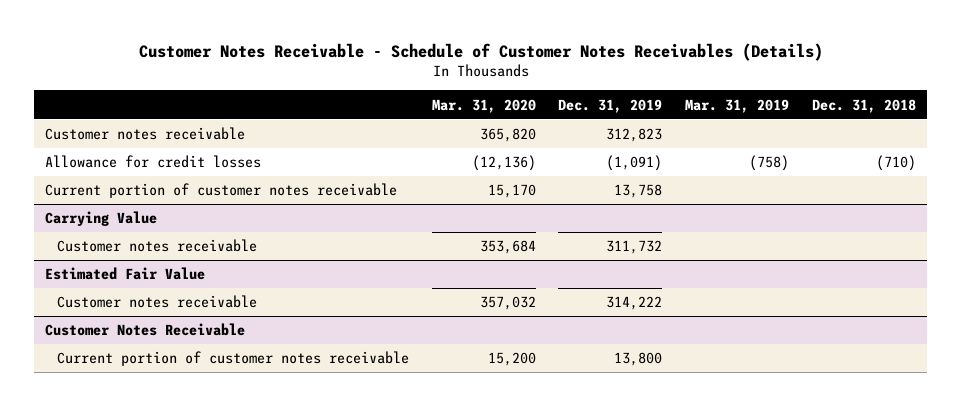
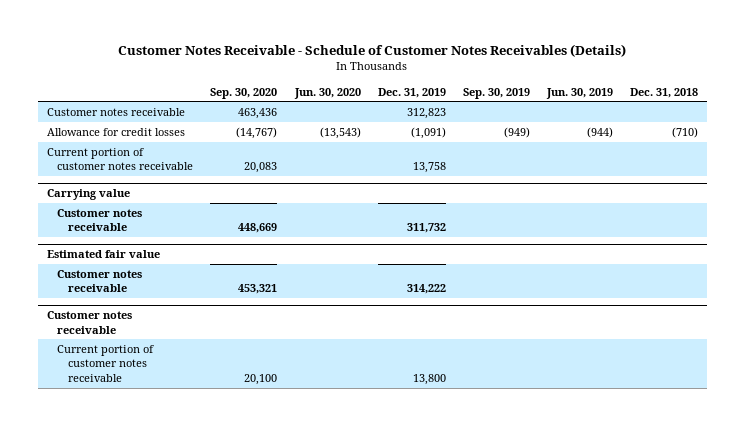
- | Mar. 31, 2020 | Dec. 31, 2019 | Mar. 31, 2019 | Dec. 31, 2018
+ | Sep. 30, 2020 | Jun. 30, 2020 | Dec. 31, 2019 | Sep. 30, 2019 | Jun. 30, 2019 | Dec. 31, 2018
- Carrying Value
+ Carrying value
- Estimated Fair Value
+ Estimated fair value
- Customer Notes Receivable
+ Customer notes receivable

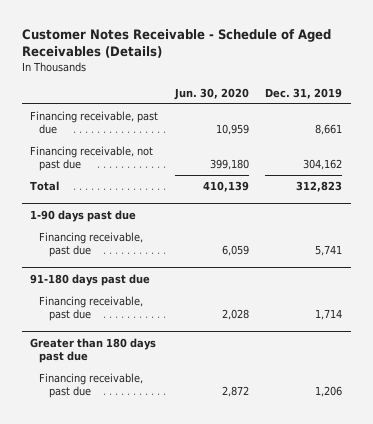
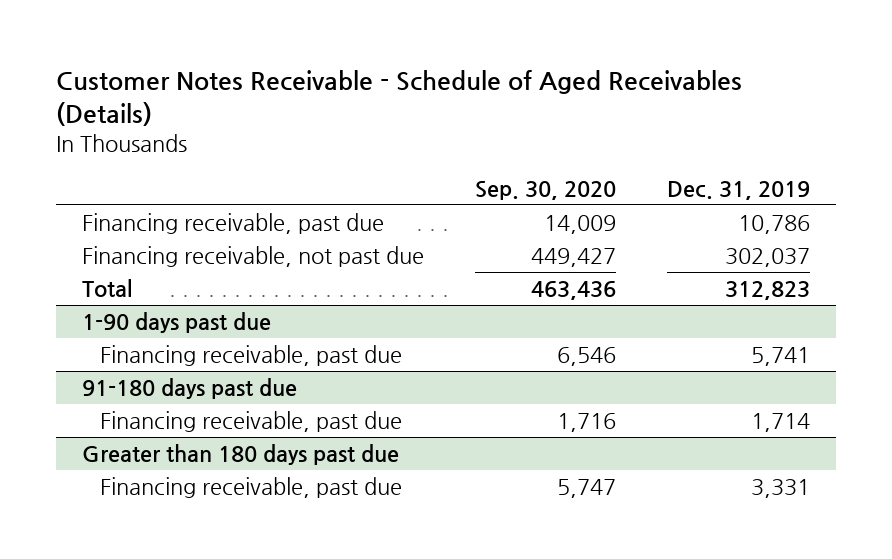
- | Jun. 30, 2020 | Dec. 31, 2019
+ | Sep. 30, 2020 | Dec. 31, 2019
- Financing receivable, past due | 10,959 | 8,661
- Financing receivable, not past due | 399,180 | 304,162
+ Financing receivable, past due | 14,009 | 10,786
+ Financing receivable, not past due | 449,427 | 302,037
@ Greater than 180 days past due
- Financing receivable, past due | 2,872 | 1,206
+ Financing receivable, past due | 5,747 | 3,331

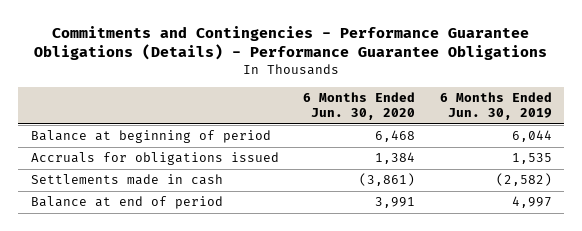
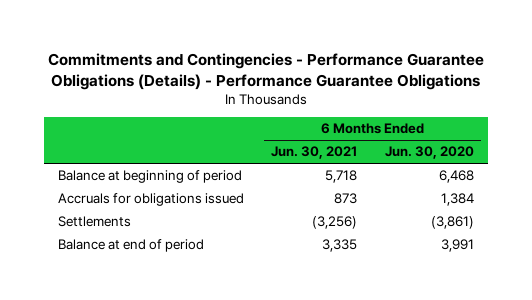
- | 6 Months Ended Jun. 30, 2020 | 6 Months Ended Jun. 30, 2019
+ | 6 Months Ended Jun. 30, 2021 | 6 Months Ended Jun. 30, 2020
- Settlements made in cash | (3,861) | (2,582)
+ Settlements | (3,256) | (3,861)

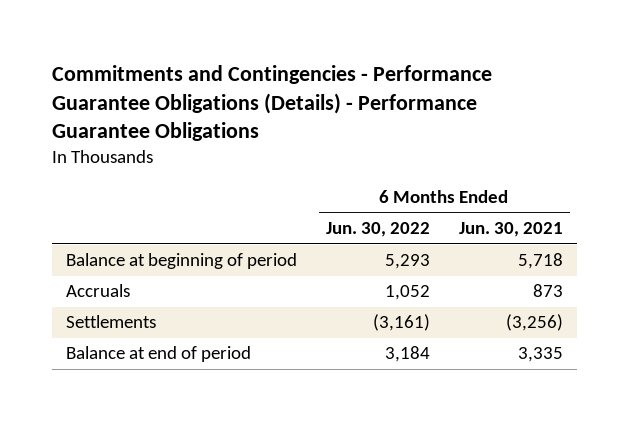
- | 6 Months Ended Jun. 30, 2021 | 6 Months Ended Jun. 30, 2020
+ | 6 Months Ended Jun. 30, 2022 | 6 Months Ended Jun. 30, 2021
- Accruals for obligations issued | 873 | 1,384
+ Accruals | 1,052 | 873

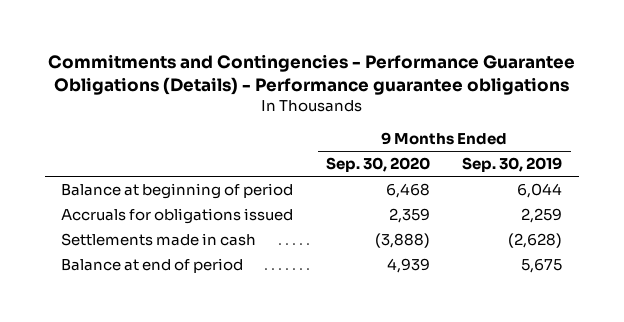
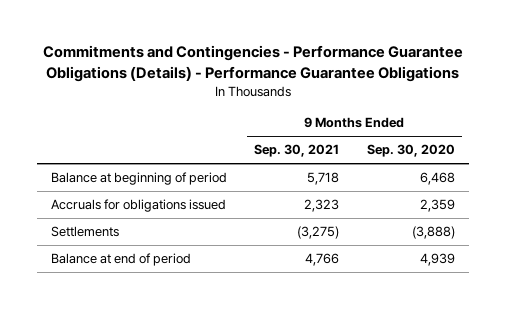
- Commitments and Contingencies - Performance Guarantee Obligations (Details) - Performance guarantee obligations
+ Commitments and Contingencies - Performance Guarantee Obligations (Details) - Performance Guarantee Obligations
- | 9 Months Ended Sep. 30, 2020 | 9 Months Ended Sep. 30, 2019
+ | 9 Months Ended Sep. 30, 2021 | 9 Months Ended Sep. 30, 2020
- Settlements made in cash | (3,888) | (2,628)
+ Settlements | (3,275) | (3,888)

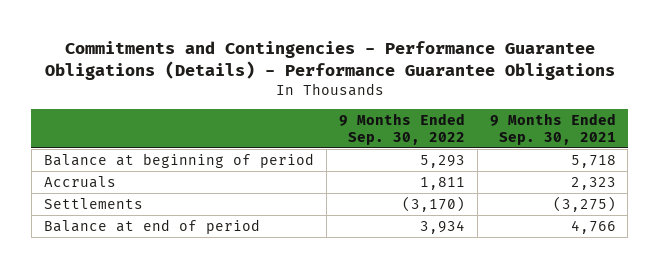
- | 9 Months Ended Sep. 30, 2021 | 9 Months Ended Sep. 30, 2020
+ | 9 Months Ended Sep. 30, 2022 | 9 Months Ended Sep. 30, 2021
- Accruals for obligations issued | 2,323 | 2,359
+ Accruals | 1,811 | 2,323

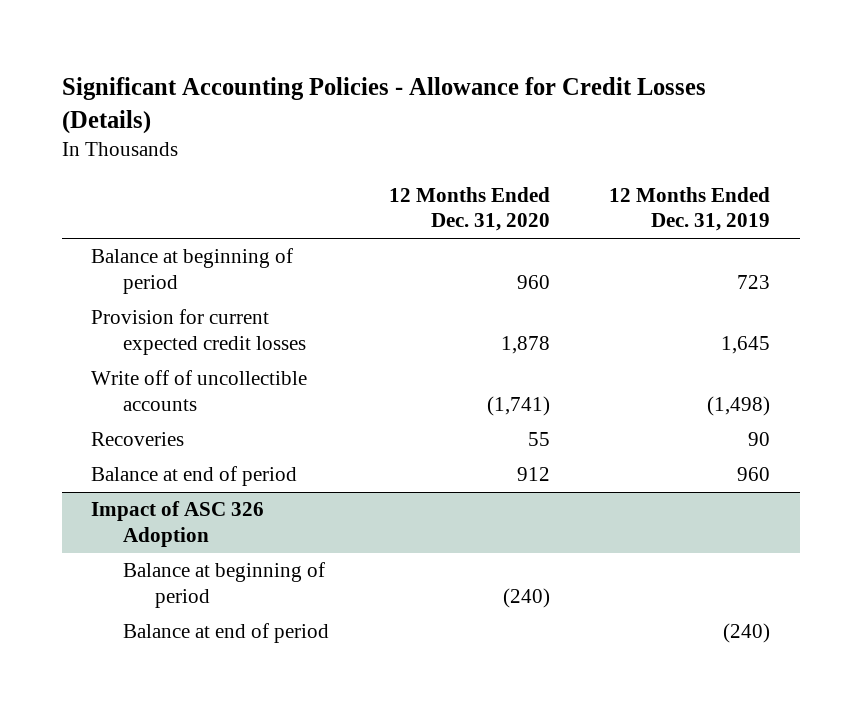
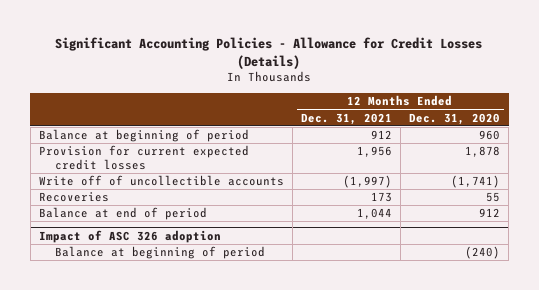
- | 12 Months Ended Dec. 31, 2020 | 12 Months Ended Dec. 31, 2019
+ | 12 Months Ended Dec. 31, 2021 | 12 Months Ended Dec. 31, 2020
- Impact of ASC 326 Adoption
+ Impact of ASC 326 adoption
- Balance at end of period | | (240)

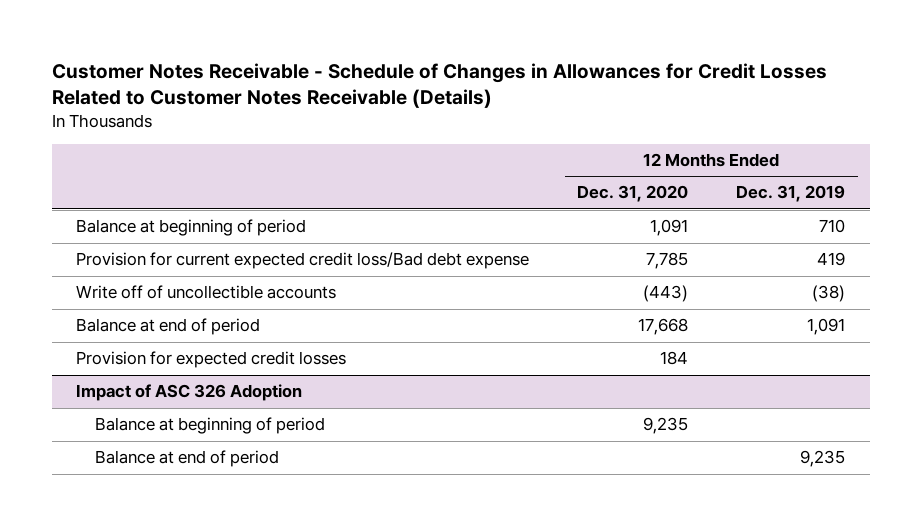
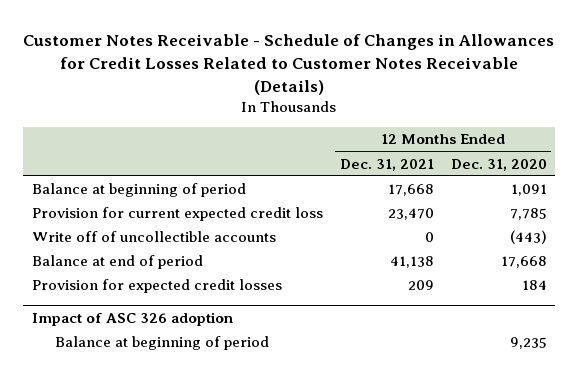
- | 12 Months Ended Dec. 31, 2020 | 12 Months Ended Dec. 31, 2019
+ | 12 Months Ended Dec. 31, 2021 | 12 Months Ended Dec. 31, 2020
- Provision for current expected credit loss/Bad debt expense | 7,785 | 419
+ Provision for current expected credit loss | 23,470 | 7,785
- Impact of ASC 326 Adoption
+ Impact of ASC 326 adoption
- Balance at end of period | | 9,235

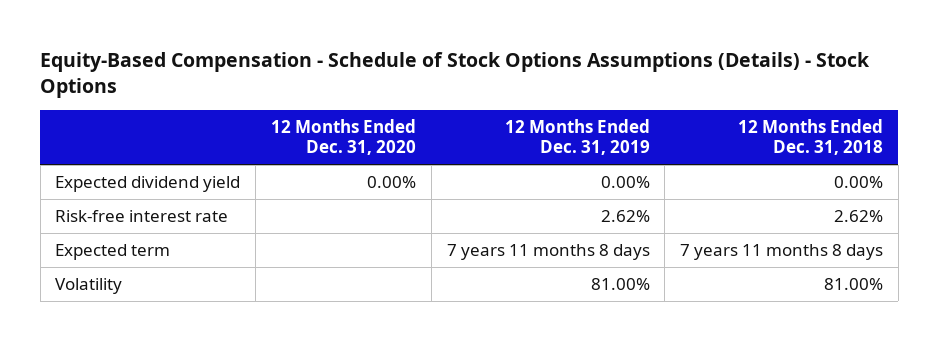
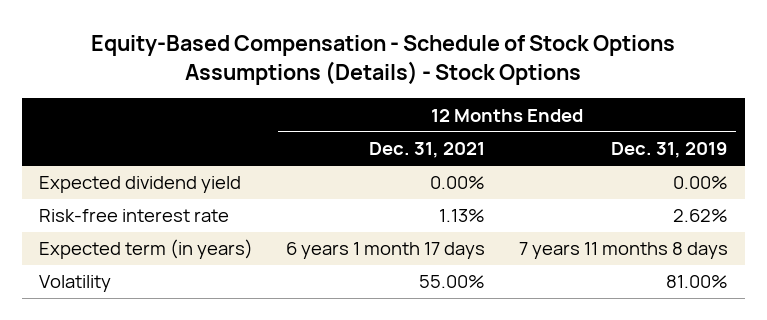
- | 12 Months Ended Dec. 31, 2020 | 12 Months Ended Dec. 31, 2019 | 12 Months Ended Dec. 31, 2018
+ | 12 Months Ended Dec. 31, 2021 | 12 Months Ended Dec. 31, 2019
- Expected term | | 7 years 11 months 8 days | 7 years 11 months 8 days
+ Expected term (in years) | 6 years 1 month 17 days | 7 years 11 months 8 days

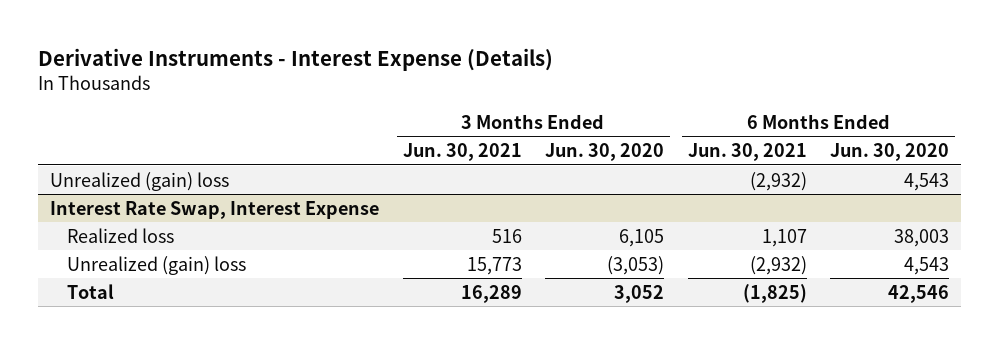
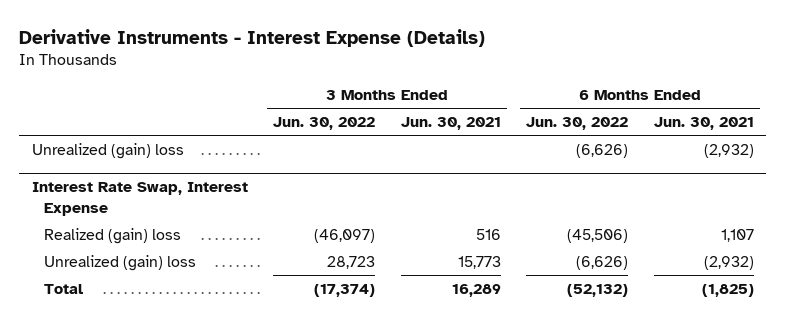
- | 3 Months Ended Jun. 30, 2021 | 3 Months Ended Jun. 30, 2020 | 6 Months Ended Jun. 30, 2021 | 6 Months Ended Jun. 30, 2020
+ | 3 Months Ended Jun. 30, 2022 | 3 Months Ended Jun. 30, 2021 | 6 Months Ended Jun. 30, 2022 | 6 Months Ended Jun. 30, 2021
@ Interest Rate Swap, Interest Expense
- Realized loss | 516 | 6,105 | 1,107 | 38,003
+ Realized (gain) loss | (46,097) | 516 | (45,506) | 1,107

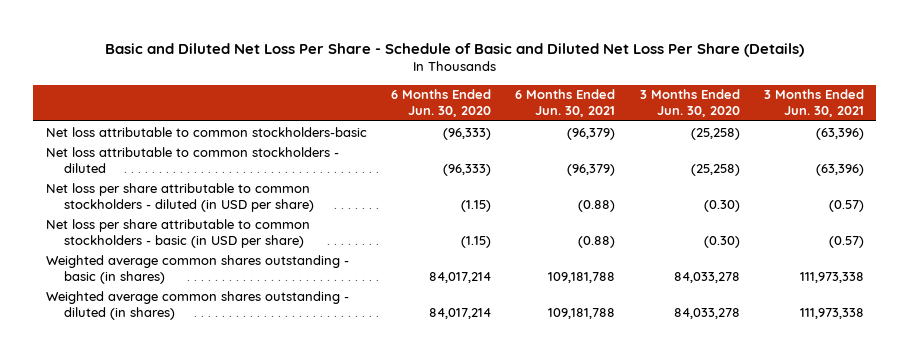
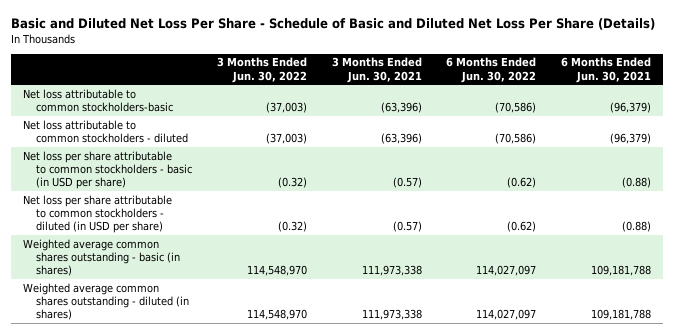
- | 6 Months Ended Jun. 30, 2020 | 6 Months Ended Jun. 30, 2021 | 3 Months Ended Jun. 30, 2020 | 3 Months Ended Jun. 30, 2021
+ | 3 Months Ended Jun. 30, 2022 | 3 Months Ended Jun. 30, 2021 | 6 Months Ended Jun. 30, 2022 | 6 Months Ended Jun. 30, 2021
moved down: Net loss per share attributable to common stockholders - diluted (in USD per share) | (0.32) | (0.57) | (0.62) | (0.88)

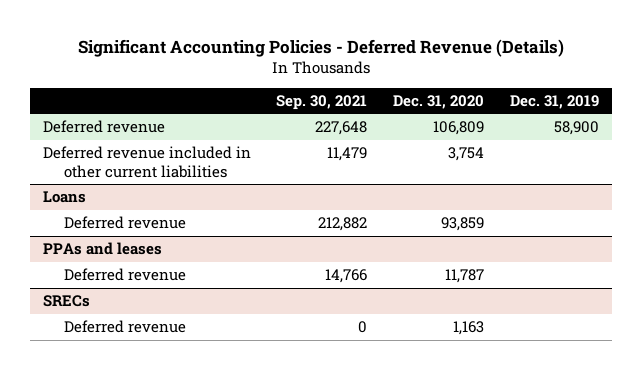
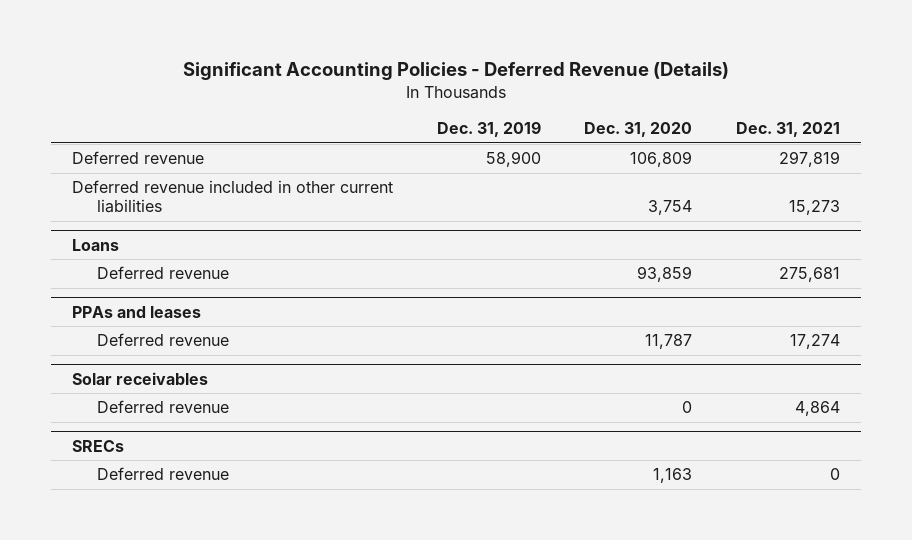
- | Sep. 30, 2021 | Dec. 31, 2020 | Dec. 31, 2019
+ | Dec. 31, 2019 | Dec. 31, 2020 | Dec. 31, 2021
+ Solar receivables
+ Deferred revenue | | 0 | 4,864

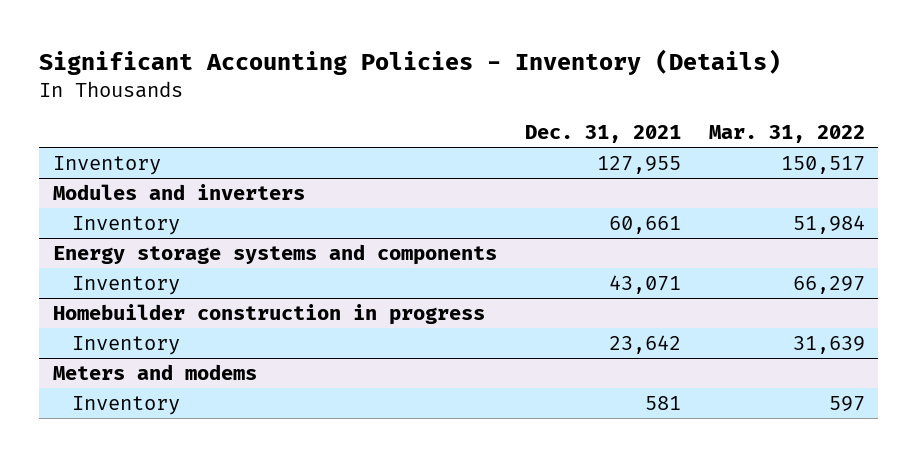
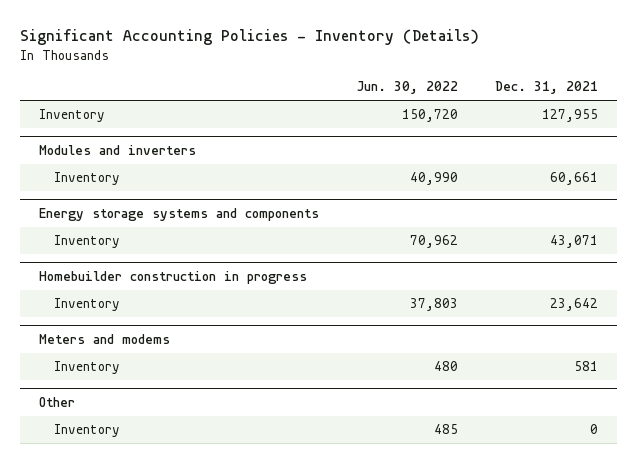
- | Dec. 31, 2021 | Mar. 31, 2022
+ | Jun. 30, 2022 | Dec. 31, 2021
+ Other
+ Inventory | 485 | 0

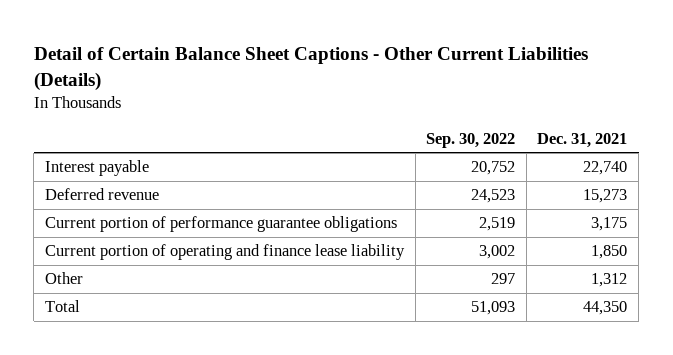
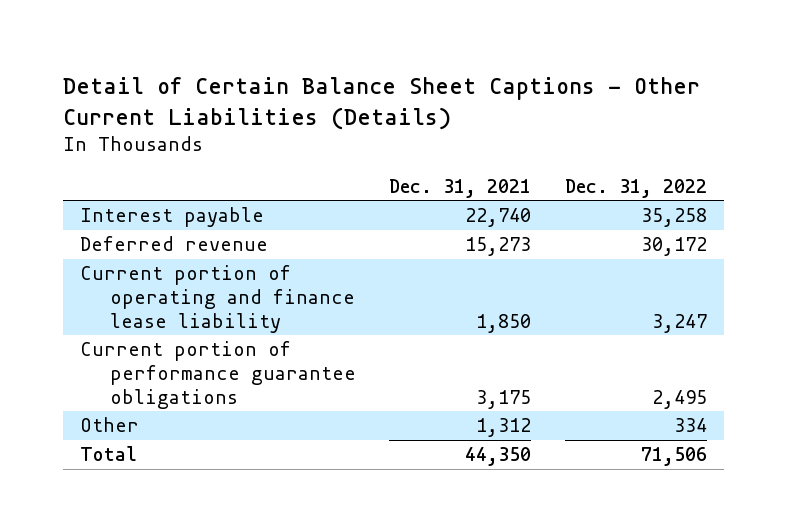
- | Sep. 30, 2022 | Dec. 31, 2021
+ | Dec. 31, 2021 | Dec. 31, 2022
moved down: Current portion of performance guarantee obligations | 3,175 | 2,495

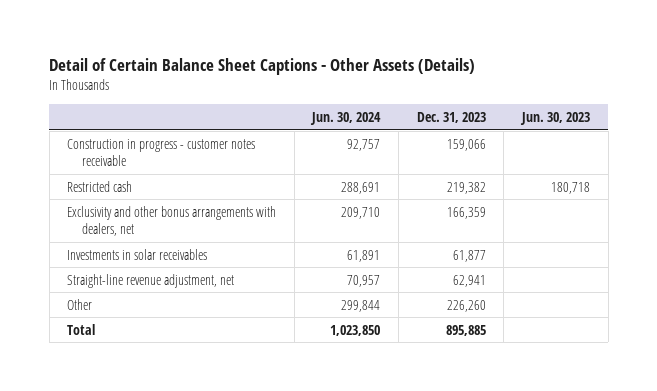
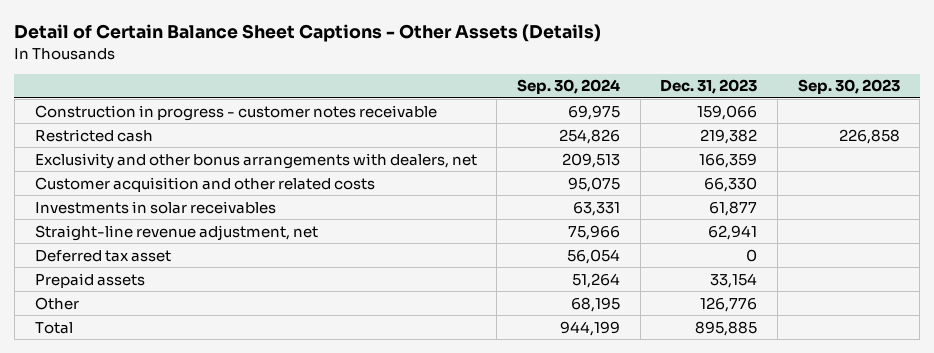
- | Jun. 30, 2024 | Dec. 31, 2023 | Jun. 30, 2023
+ | Sep. 30, 2024 | Dec. 31, 2023 | Sep. 30, 2023
+ Customer acquisition and other related costs | 95,075 | 66,330 |
- Other | 299,844 | 226,260 |
+ Deferred tax asset | 56,054 | 0 |
+ Prepaid assets | 51,264 | 33,154 |
+ Other | 68,195 | 126,776 |

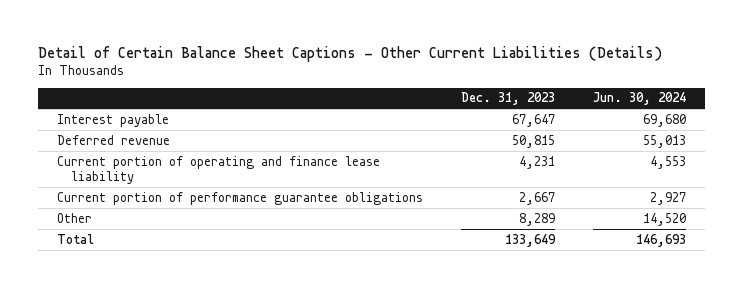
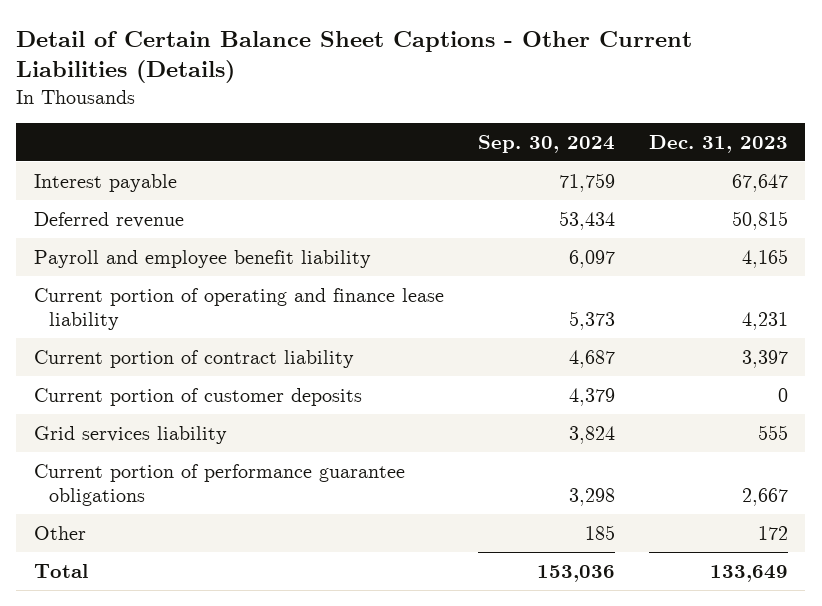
- | Dec. 31, 2023 | Jun. 30, 2024
+ | Sep. 30, 2024 | Dec. 31, 2023
+ Payroll and employee benefit liability | 6,097 | 4,165
+ Current portion of contract liability | 4,687 | 3,397
+ Current portion of customer deposits | 4,379 | 0
+ Grid services liability | 3,824 | 555
- Other | 8,289 | 14,520
+ Other | 185 | 172

